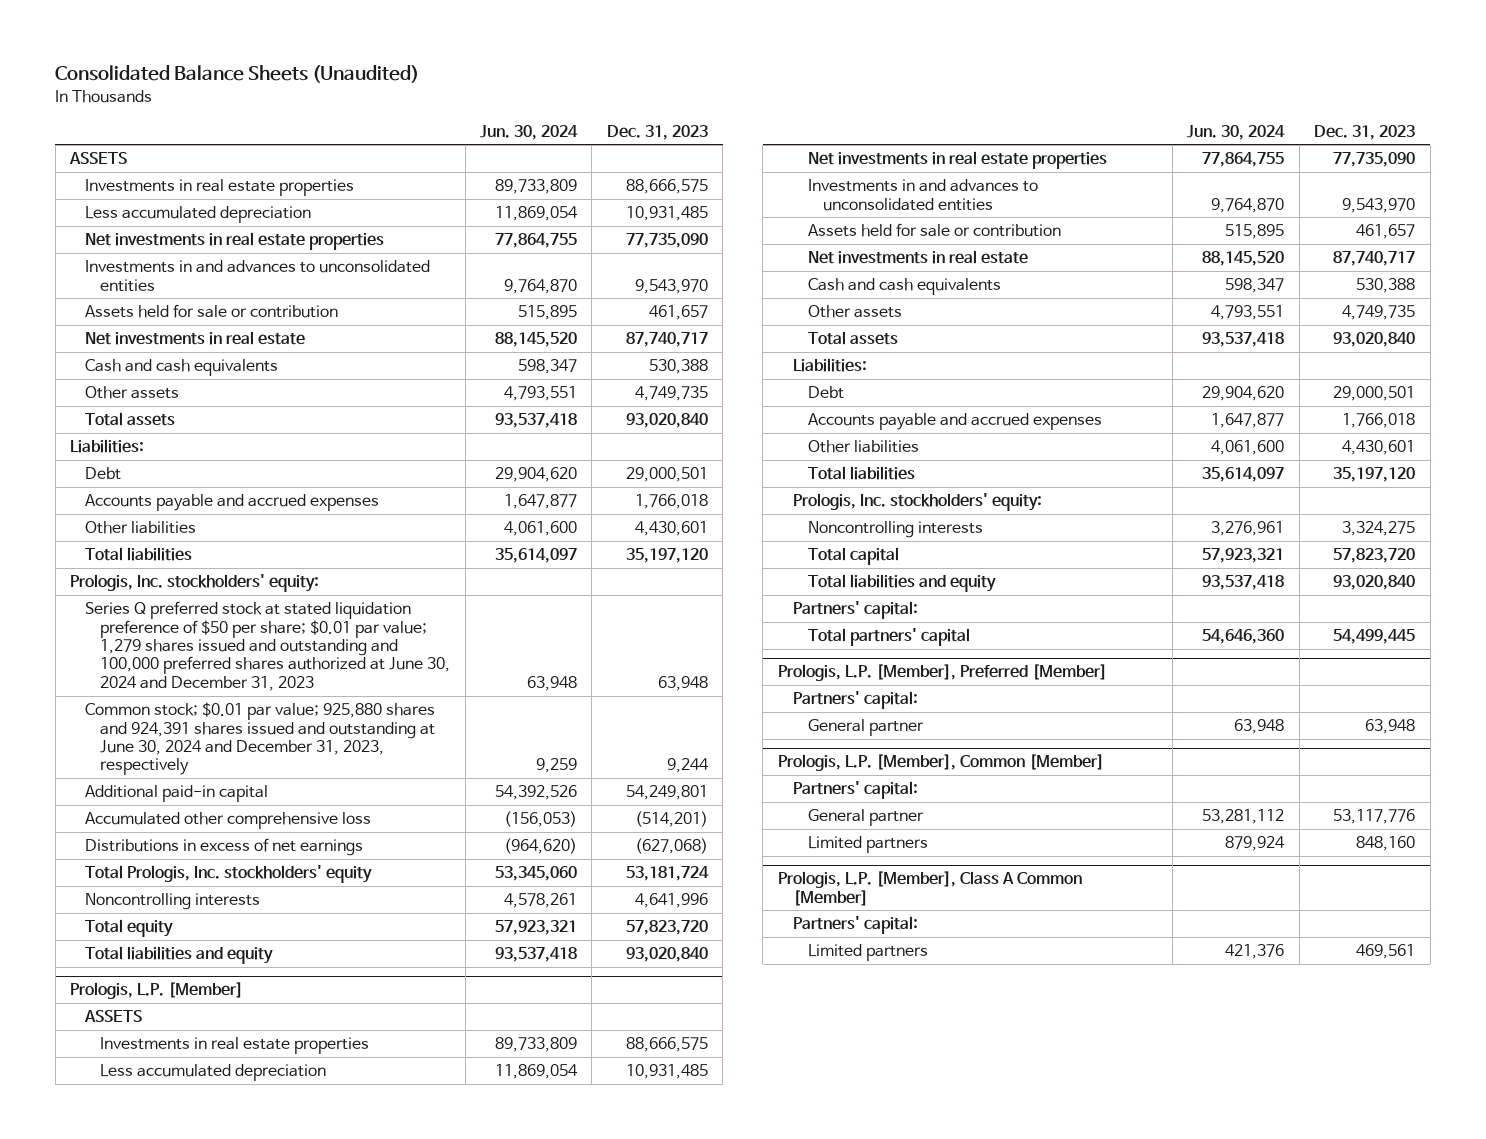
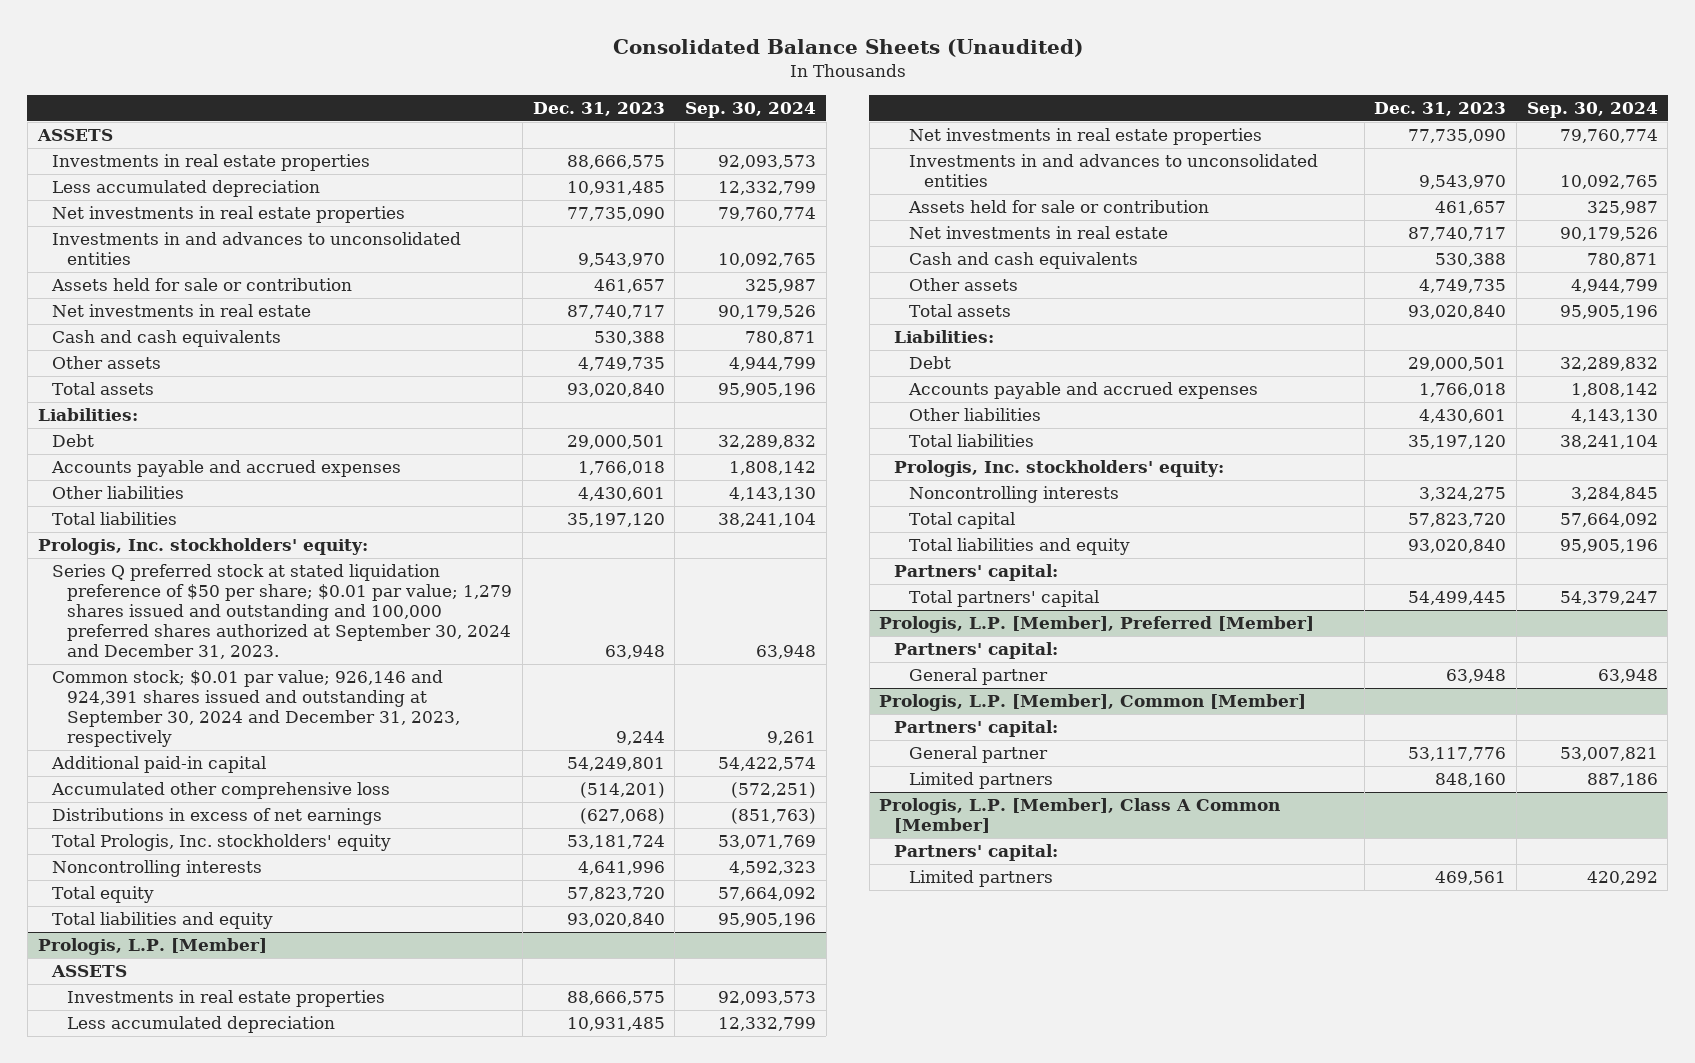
- | Jun. 30, 2024 | Dec. 31, 2023
+ | Dec. 31, 2023 | Sep. 30, 2024
- Series Q preferred stock at stated liquidation preference of $50 per share; $0.01 par value; 1,279 shares issued and outstanding and 100,000 preferred shares authorized at June 30, 2024 and December 31, 2023 | 63,948 | 63,948
- Common stock; $0.01 par value; 925,880 shares and 924,391 shares issued and outstanding at June 30, 2024 and December 31, 2023, respectively | 9,259 | 9,244
+ Series Q preferred stock at stated liquidation preference of $50 per share; $0.01 par value; 1,279 shares issued and outstanding and 100,000 preferred shares authorized at September 30, 2024 and December 31, 2023. | 63,948 | 63,948
+ Common stock; $0.01 par value; 926,146 and 924,391 shares issued and outstanding at September 30, 2024 and December 31, 2023, respectively | 9,244 | 9,261

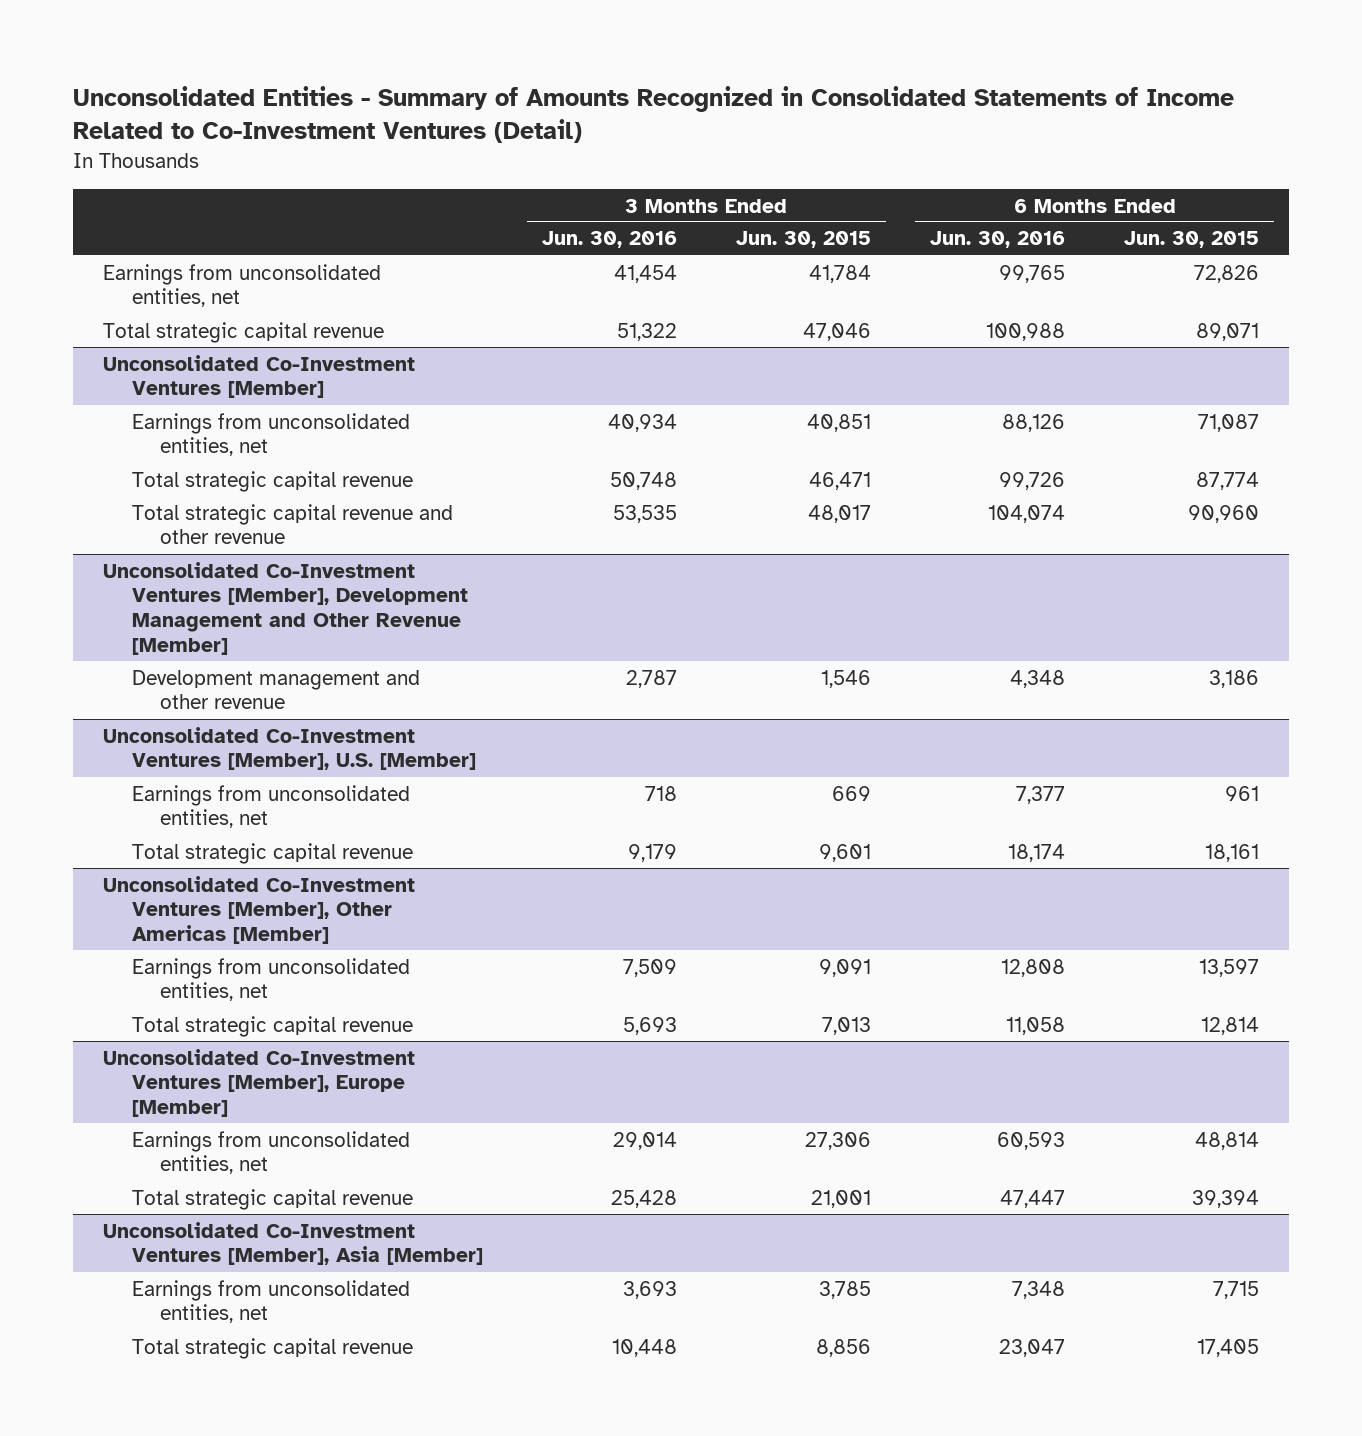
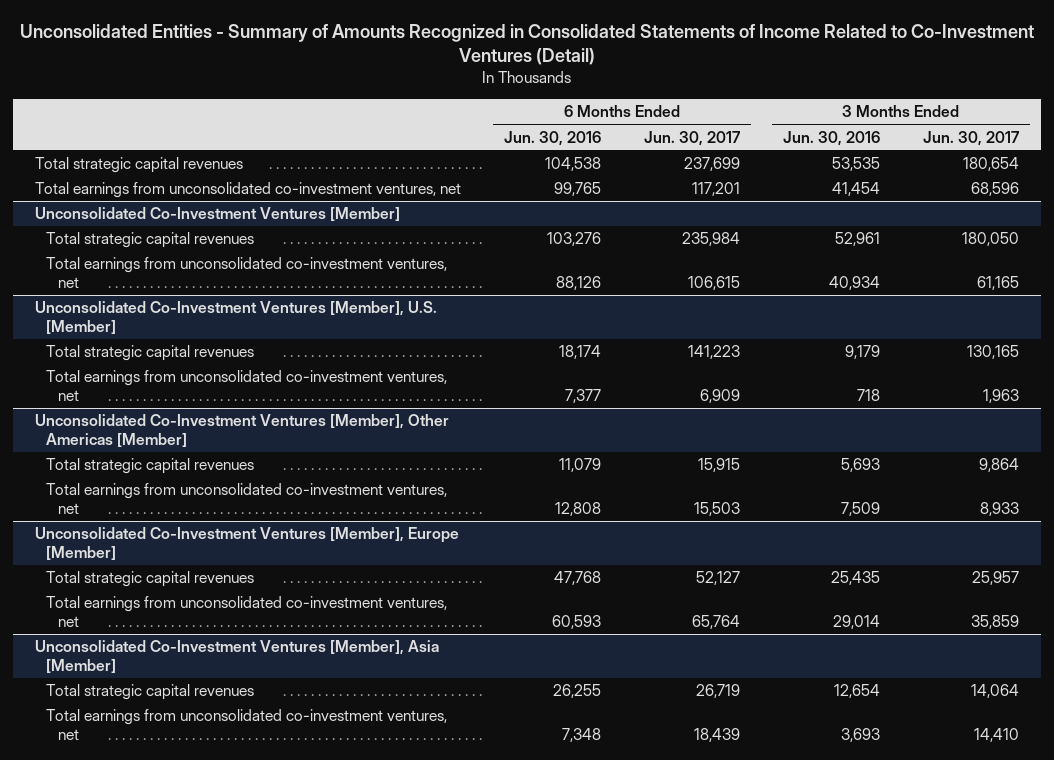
- | 3 Months Ended Jun. 30, 2016 | 3 Months Ended Jun. 30, 2015 | 6 Months Ended Jun. 30, 2016 | 6 Months Ended Jun. 30, 2015
+ | 6 Months Ended Jun. 30, 2016 | 6 Months Ended Jun. 30, 2017 | 3 Months Ended Jun. 30, 2016 | 3 Months Ended Jun. 30, 2017
- Earnings from unconsolidated entities, net | 41,454 | 41,784 | 99,765 | 72,826
- Total strategic capital revenue | 51,322 | 47,046 | 100,988 | 89,071
+ Total strategic capital revenues | 104,538 | 237,699 | 53,535 | 180,654
+ Total earnings from unconsolidated co-investment ventures, net | 99,765 | 117,201 | 41,454 | 68,596
@ Unconsolidated Co-Investment Ventures [Member]
- Earnings from unconsolidated entities, net | 40,934 | 40,851 | 88,126 | 71,087
- Total strategic capital revenue | 50,748 | 46,471 | 99,726 | 87,774
- Total strategic capital revenue and other revenue | 53,535 | 48,017 | 104,074 | 90,960
- Unconsolidated Co-Investment Ventures [Member], Development Management and Other Revenue [Member]
- Development management and other revenue | 2,787 | 1,546 | 4,348 | 3,186
@ Unconsolidated Co-Investment Ventures [Member]
+ Total strategic capital revenues | 103,276 | 235,984 | 52,961 | 180,050
+ Total earnings from unconsolidated co-investment ventures, net | 88,126 | 106,615 | 40,934 | 61,165
@ Unconsolidated Co-Investment Ventures [Member], U.S. [Member]
- Earnings from unconsolidated entities, net | 718 | 669 | 7,377 | 961
- Total strategic capital revenue | 9,179 | 9,601 | 18,174 | 18,161
+ Total strategic capital revenues | 18,174 | 141,223 | 9,179 | 130,165
+ Total earnings from unconsolidated co-investment ventures, net | 7,377 | 6,909 | 718 | 1,963
@ Unconsolidated Co-Investment Ventures [Member], Other Americas [Member]
- Earnings from unconsolidated entities, net | 7,509 | 9,091 | 12,808 | 13,597
- Total strategic capital revenue | 5,693 | 7,013 | 11,058 | 12,814
+ Total strategic capital revenues | 11,079 | 15,915 | 5,693 | 9,864
+ Total earnings from unconsolidated co-investment ventures, net | 12,808 | 15,503 | 7,509 | 8,933
@ Unconsolidated Co-Investment Ventures [Member], Europe [Member]
- Earnings from unconsolidated entities, net | 29,014 | 27,306 | 60,593 | 48,814
- Total strategic capital revenue | 25,428 | 21,001 | 47,447 | 39,394
+ Total strategic capital revenues | 47,768 | 52,127 | 25,435 | 25,957
+ Total earnings from unconsolidated co-investment ventures, net | 60,593 | 65,764 | 29,014 | 35,859
@ Unconsolidated Co-Investment Ventures [Member], Asia [Member]
- Earnings from unconsolidated entities, net | 3,693 | 3,785 | 7,348 | 7,715
- Total strategic capital revenue | 10,448 | 8,856 | 23,047 | 17,405
+ Total strategic capital revenues | 26,255 | 26,719 | 12,654 | 14,064
+ Total earnings from unconsolidated co-investment ventures, net | 7,348 | 18,439 | 3,693 | 14,410

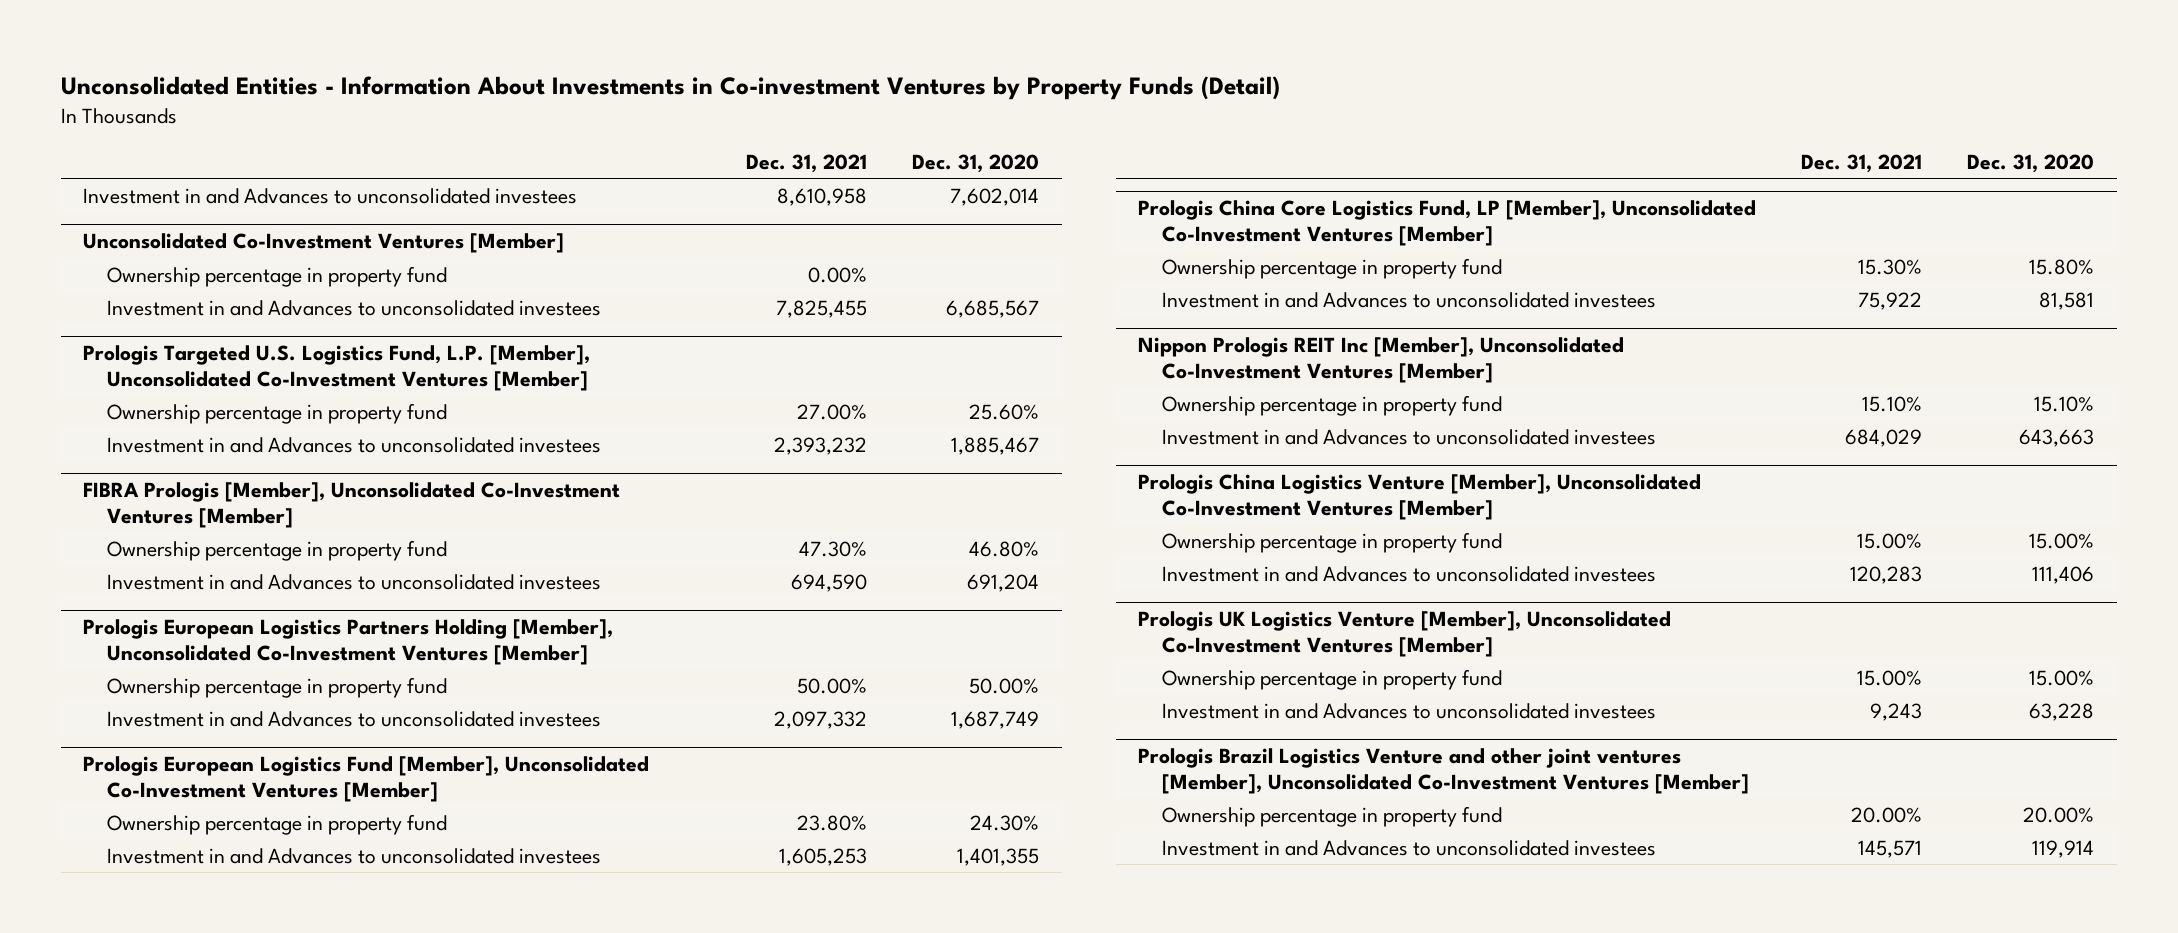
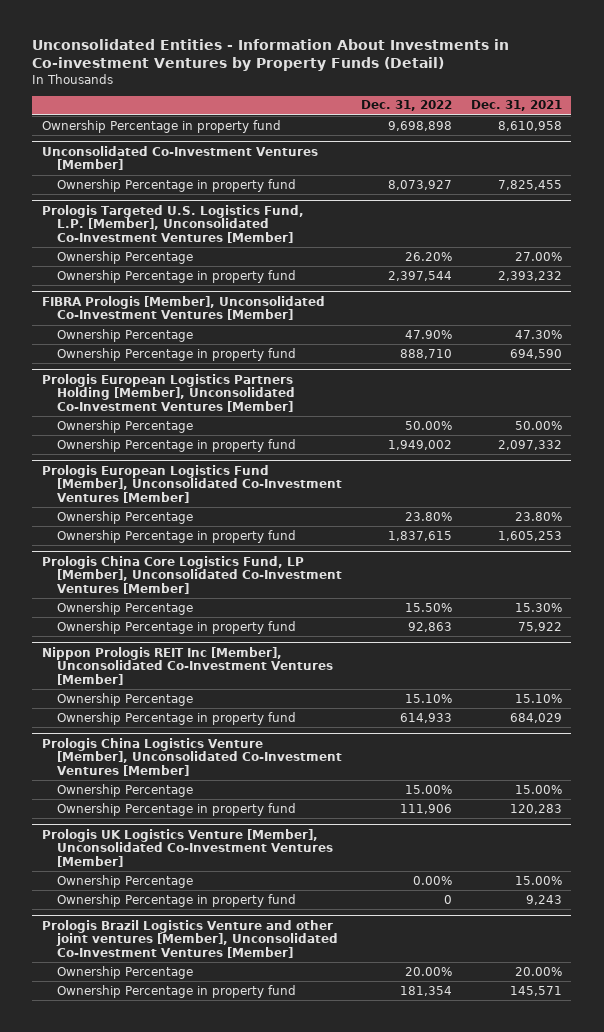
- | Dec. 31, 2021 | Dec. 31, 2020
+ | Dec. 31, 2022 | Dec. 31, 2021
- Investment in and Advances to unconsolidated investees | 8,610,958 | 7,602,014
+ Ownership Percentage in property fund | 9,698,898 | 8,610,958
@ Unconsolidated Co-Investment Ventures [Member]
- Ownership percentage in property fund | 0.00% |
- Investment in and Advances to unconsolidated investees | 7,825,455 | 6,685,567
+ Ownership Percentage in property fund | 8,073,927 | 7,825,455
@ Prologis Targeted U.S. Logistics Fund, L.P. [Member], Unconsolidated Co-Investment Ventures [Member]
- Ownership percentage in property fund | 27.00% | 25.60%
- Investment in and Advances to unconsolidated investees | 2,393,232 | 1,885,467
+ Ownership Percentage | 26.20% | 27.00%
+ Ownership Percentage in property fund | 2,397,544 | 2,393,232
@ FIBRA Prologis [Member], Unconsolidated Co-Investment Ventures [Member]
- Ownership percentage in property fund | 47.30% | 46.80%
- Investment in and Advances to unconsolidated investees | 694,590 | 691,204
+ Ownership Percentage | 47.90% | 47.30%
+ Ownership Percentage in property fund | 888,710 | 694,590
@ Prologis European Logistics Partners Holding [Member], Unconsolidated Co-Investment Ventures [Member]
- Ownership percentage in property fund | 50.00% | 50.00%
- Investment in and Advances to unconsolidated investees | 2,097,332 | 1,687,749
+ Ownership Percentage | 50.00% | 50.00%
+ Ownership Percentage in property fund | 1,949,002 | 2,097,332
@ Prologis European Logistics Fund [Member], Unconsolidated Co-Investment Ventures [Member]
- Ownership percentage in property fund | 23.80% | 24.30%
- Investment in and Advances to unconsolidated investees | 1,605,253 | 1,401,355
+ Ownership Percentage | 23.80% | 23.80%
+ Ownership Percentage in property fund | 1,837,615 | 1,605,253
@ Prologis China Core Logistics Fund, LP [Member], Unconsolidated Co-Investment Ventures [Member]
- Ownership percentage in property fund | 15.30% | 15.80%
- Investment in and Advances to unconsolidated investees | 75,922 | 81,581
+ Ownership Percentage | 15.50% | 15.30%
+ Ownership Percentage in property fund | 92,863 | 75,922
@ Nippon Prologis REIT Inc [Member], Unconsolidated Co-Investment Ventures [Member]
- Ownership percentage in property fund | 15.10% | 15.10%
- Investment in and Advances to unconsolidated investees | 684,029 | 643,663
+ Ownership Percentage | 15.10% | 15.10%
+ Ownership Percentage in property fund | 614,933 | 684,029
@ Prologis China Logistics Venture [Member], Unconsolidated Co-Investment Ventures [Member]
- Ownership percentage in property fund | 15.00% | 15.00%
- Investment in and Advances to unconsolidated investees | 120,283 | 111,406
+ Ownership Percentage | 15.00% | 15.00%
+ Ownership Percentage in property fund | 111,906 | 120,283
@ Prologis UK Logistics Venture [Member], Unconsolidated Co-Investment Ventures [Member]
- Ownership percentage in property fund | 15.00% | 15.00%
- Investment in and Advances to unconsolidated investees | 9,243 | 63,228
+ Ownership Percentage | 0.00% | 15.00%
+ Ownership Percentage in property fund | 0 | 9,243
@ Prologis Brazil Logistics Venture and other joint ventures [Member], Unconsolidated Co-Investment Ventures [Member]
- Ownership percentage in property fund | 20.00% | 20.00%
- Investment in and Advances to unconsolidated investees | 145,571 | 119,914
+ Ownership Percentage | 20.00% | 20.00%
+ Ownership Percentage in property fund | 181,354 | 145,571

